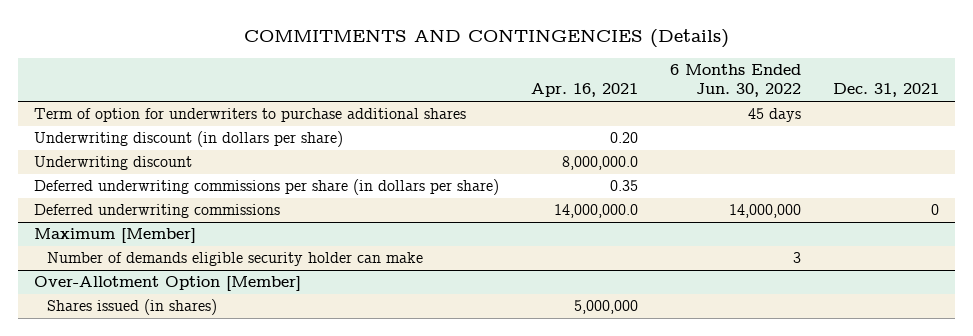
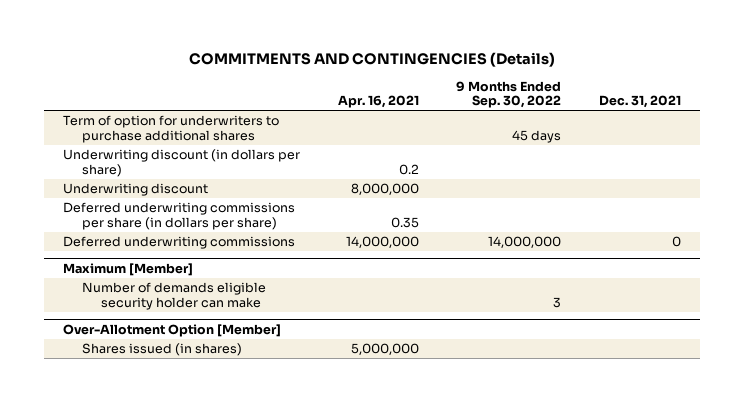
- | Apr. 16, 2021 | 6 Months Ended Jun. 30, 2022 | Dec. 31, 2021
+ | Apr. 16, 2021 | 9 Months Ended Sep. 30, 2022 | Dec. 31, 2021
- Underwriting discount (in dollars per share) | 0.20 | |
- Underwriting discount | 8,000,000.0 | |
+ Underwriting discount (in dollars per share) | 0.2 | |
+ Underwriting discount | 8,000,000 | |
- Deferred underwriting commissions | 14,000,000.0 | 14,000,000 | 0
+ Deferred underwriting commissions | 14,000,000 | 14,000,000 | 0

